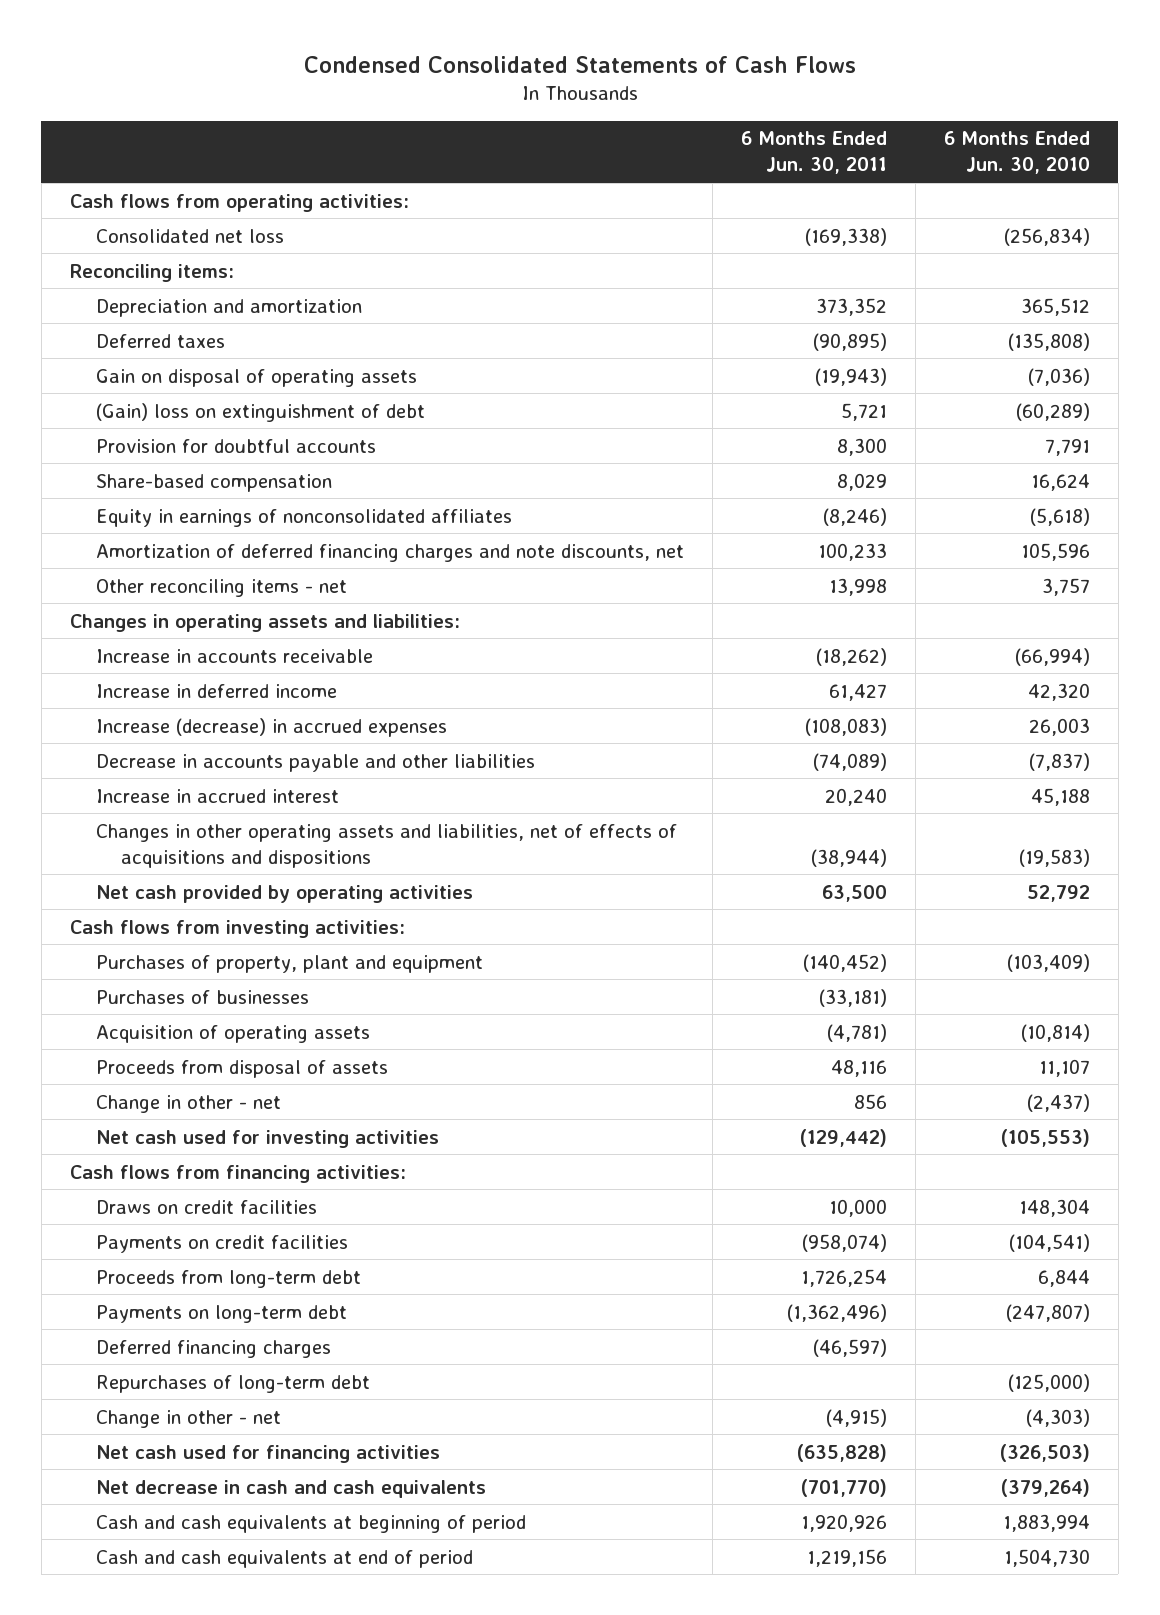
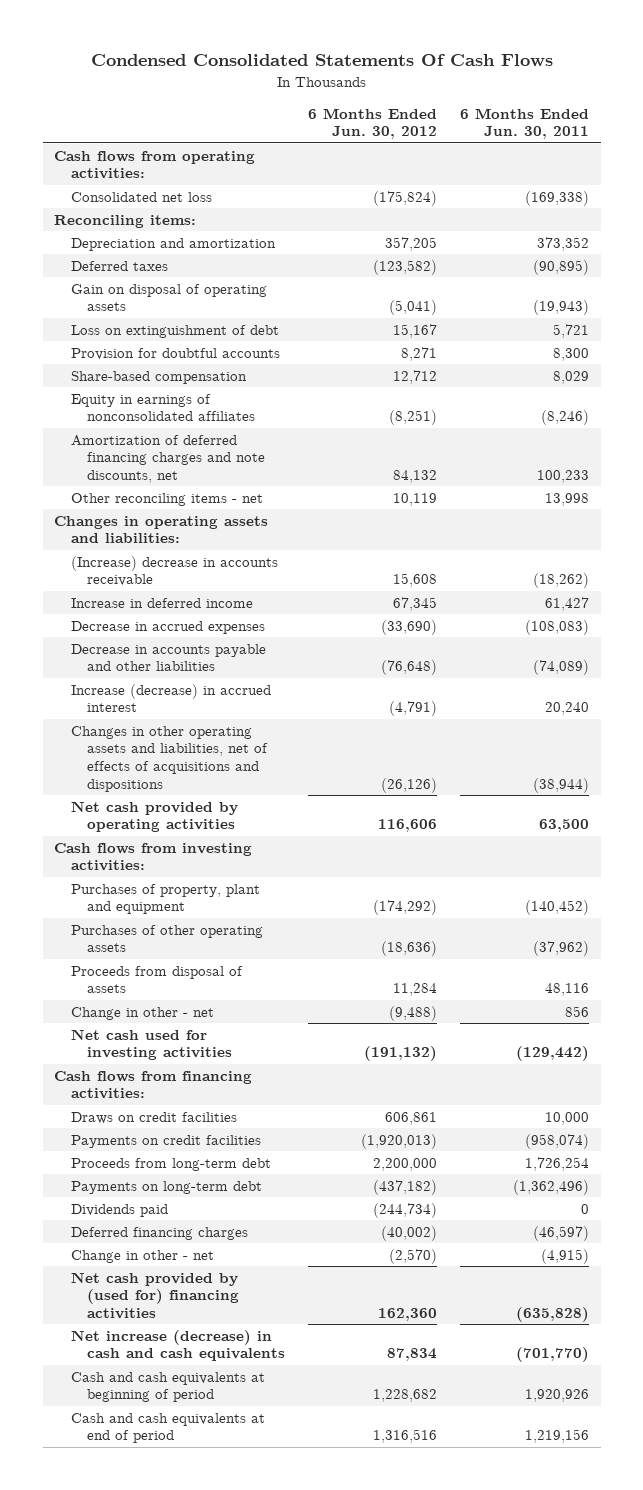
- Condensed Consolidated Statements of Cash Flows
+ Condensed Consolidated Statements Of Cash Flows
- | 6 Months Ended Jun. 30, 2011 | 6 Months Ended Jun. 30, 2010
+ | 6 Months Ended Jun. 30, 2012 | 6 Months Ended Jun. 30, 2011
- (Gain) loss on extinguishment of debt | 5,721 | (60,289)
+ Loss on extinguishment of debt | 15,167 | 5,721
- Increase in accounts receivable | (18,262) | (66,994)
+ (Increase) decrease in accounts receivable | 15,608 | (18,262)
- Increase (decrease) in accrued expenses | (108,083) | 26,003
+ Decrease in accrued expenses | (33,690) | (108,083)
- Increase in accrued interest | 20,240 | 45,188
+ Increase (decrease) in accrued interest | (4,791) | 20,240
- Purchases of businesses | (33,181) |
- Acquisition of operating assets | (4,781) | (10,814)
+ Purchases of other operating assets | (18,636) | (37,962)
+ Dividends paid | (244,734) | 0
- Repurchases of long-term debt | | (125,000)
- Net cash used for financing activities | (635,828) | (326,503)
- Net decrease in cash and cash equivalents | (701,770) | (379,264)
+ Net cash provided by (used for) financing activities | 162,360 | (635,828)
+ Net increase (decrease) in cash and cash equivalents | 87,834 | (701,770)

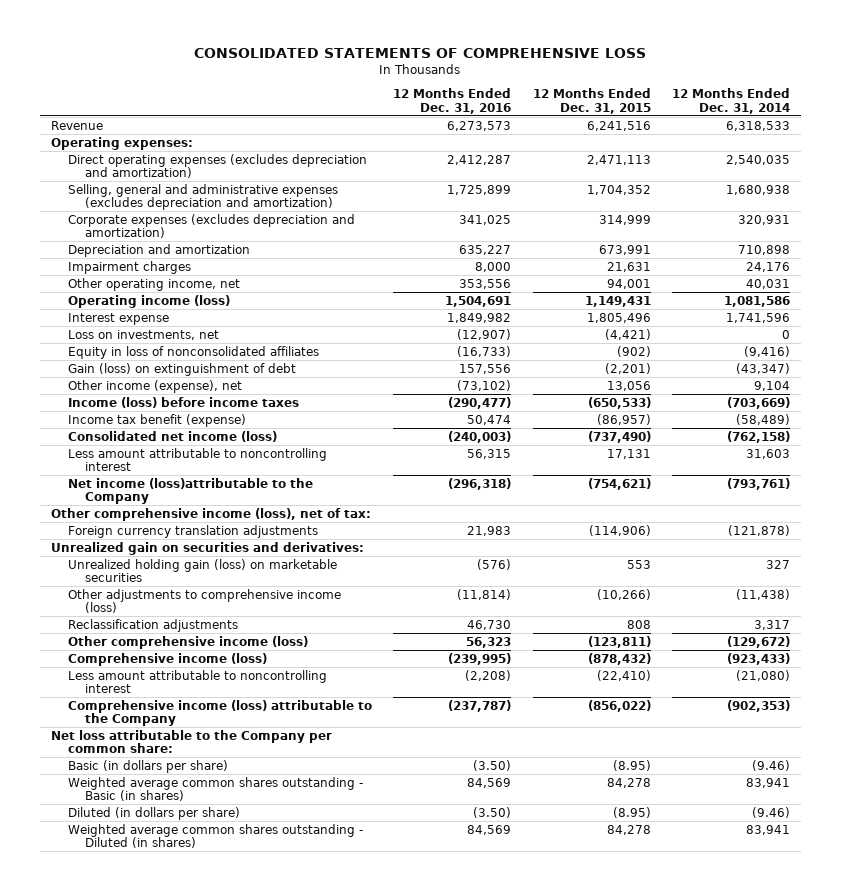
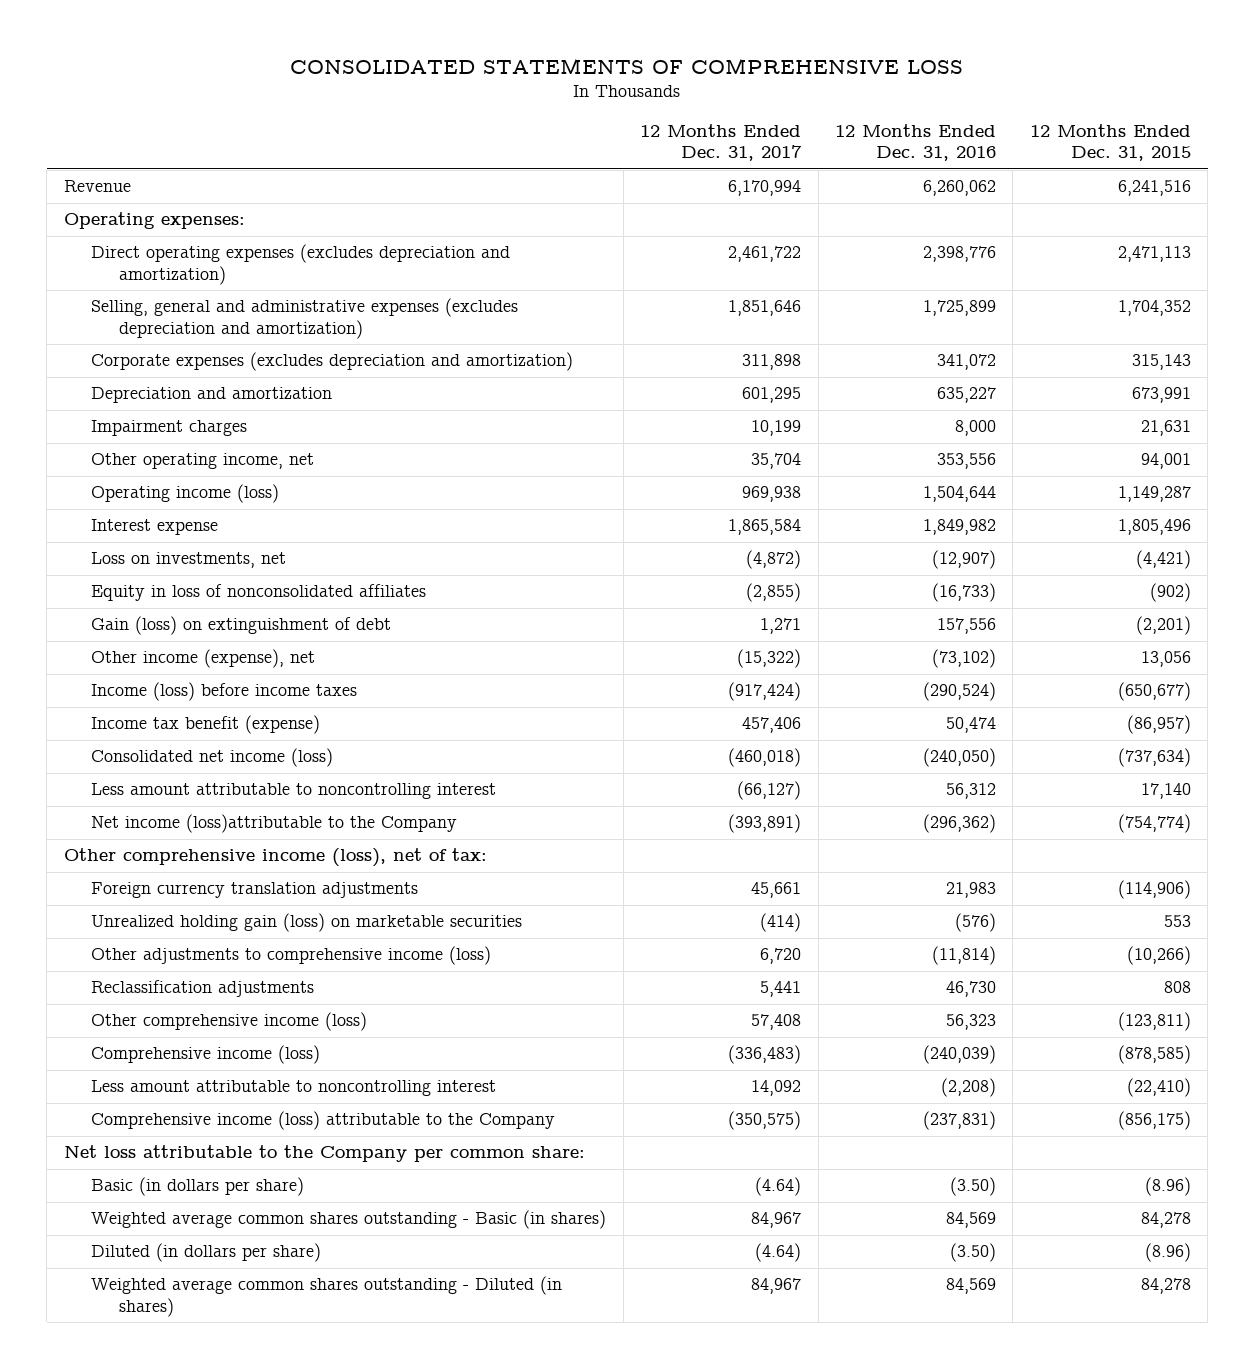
- | 12 Months Ended Dec. 31, 2016 | 12 Months Ended Dec. 31, 2015 | 12 Months Ended Dec. 31, 2014
+ | 12 Months Ended Dec. 31, 2017 | 12 Months Ended Dec. 31, 2016 | 12 Months Ended Dec. 31, 2015
- Revenue | 6,273,573 | 6,241,516 | 6,318,533
+ Revenue | 6,170,994 | 6,260,062 | 6,241,516
- Direct operating expenses (excludes depreciation and amortization) | 2,412,287 | 2,471,113 | 2,540,035
+ Direct operating expenses (excludes depreciation and amortization) | 2,461,722 | 2,398,776 | 2,471,113
- Corporate expenses (excludes depreciation and amortization) | 341,025 | 314,999 | 320,931
+ Corporate expenses (excludes depreciation and amortization) | 311,898 | 341,072 | 315,143
- Operating income (loss) | 1,504,691 | 1,149,431 | 1,081,586
+ Operating income (loss) | 969,938 | 1,504,644 | 1,149,287
- Income (loss) before income taxes | (290,477) | (650,533) | (703,669)
+ Income (loss) before income taxes | (917,424) | (290,524) | (650,677)
- Consolidated net income (loss) | (240,003) | (737,490) | (762,158)
- Less amount attributable to noncontrolling interest | 56,315 | 17,131 | 31,603
- Net income (loss)attributable to the Company | (296,318) | (754,621) | (793,761)
+ Consolidated net income (loss) | (460,018) | (240,050) | (737,634)
+ Less amount attributable to noncontrolling interest | (66,127) | 56,312 | 17,140
+ Net income (loss)attributable to the Company | (393,891) | (296,362) | (754,774)
- Unrealized gain on securities and derivatives:
- Comprehensive income (loss) | (239,995) | (878,432) | (923,433)
+ Comprehensive income (loss) | (336,483) | (240,039) | (878,585)
- Comprehensive income (loss) attributable to the Company | (237,787) | (856,022) | (902,353)
+ Comprehensive income (loss) attributable to the Company | (350,575) | (237,831) | (856,175)
- Basic (in dollars per share) | (3.50) | (8.95) | (9.46)
+ Basic (in dollars per share) | (4.64) | (3.50) | (8.96)
- Diluted (in dollars per share) | (3.50) | (8.95) | (9.46)
+ Diluted (in dollars per share) | (4.64) | (3.50) | (8.96)

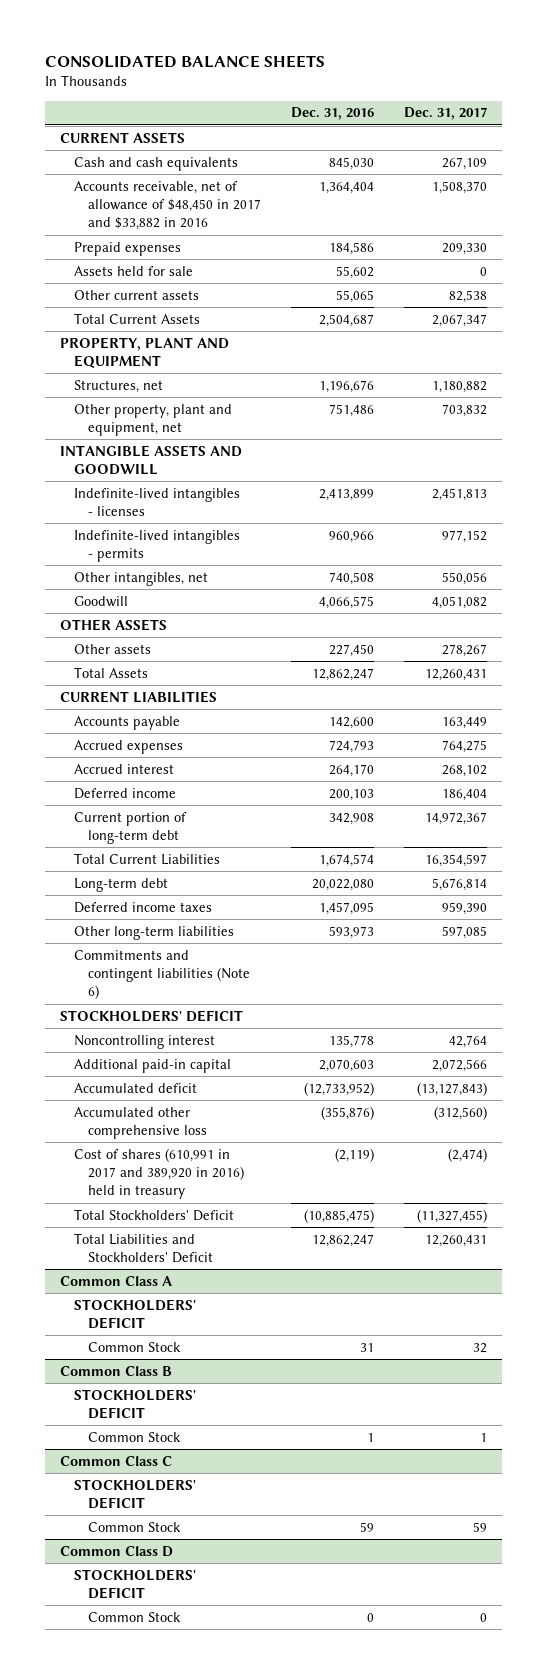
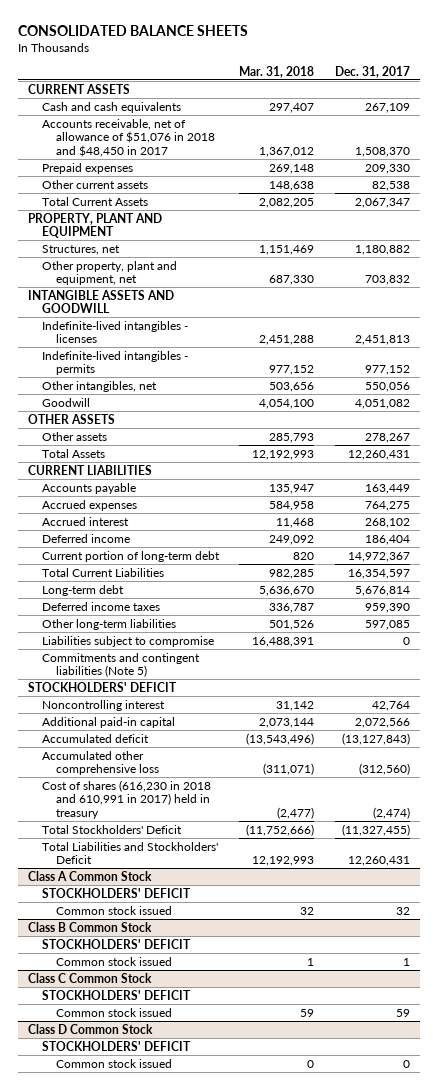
- | Dec. 31, 2016 | Dec. 31, 2017
+ | Mar. 31, 2018 | Dec. 31, 2017
- Accounts receivable, net of allowance of $48,450 in 2017 and $33,882 in 2016 | 1,364,404 | 1,508,370
+ Accounts receivable, net of allowance of $51,076 in 2018 and $48,450 in 2017 | 1,367,012 | 1,508,370
- Assets held for sale | 55,602 | 0
- Commitments and contingent liabilities (Note 6)
+ Liabilities subject to compromise | 16,488,391 | 0
+ Commitments and contingent liabilities (Note 5)
- Cost of shares (610,991 in 2017 and 389,920 in 2016) held in treasury | (2,119) | (2,474)
+ Cost of shares (616,230 in 2018 and 610,991 in 2017) held in treasury | (2,477) | (2,474)
- Common Class A
+ Class A Common Stock
- Common Stock | 31 | 32
- Common Class B
+ Common stock issued | 32 | 32
+ Class B Common Stock
- Common Stock | 1 | 1
- Common Class C
+ Common stock issued | 1 | 1
+ Class C Common Stock
- Common Stock | 59 | 59
- Common Class D
+ Common stock issued | 59 | 59
+ Class D Common Stock
- Common Stock | 0 | 0
+ Common stock issued | 0 | 0

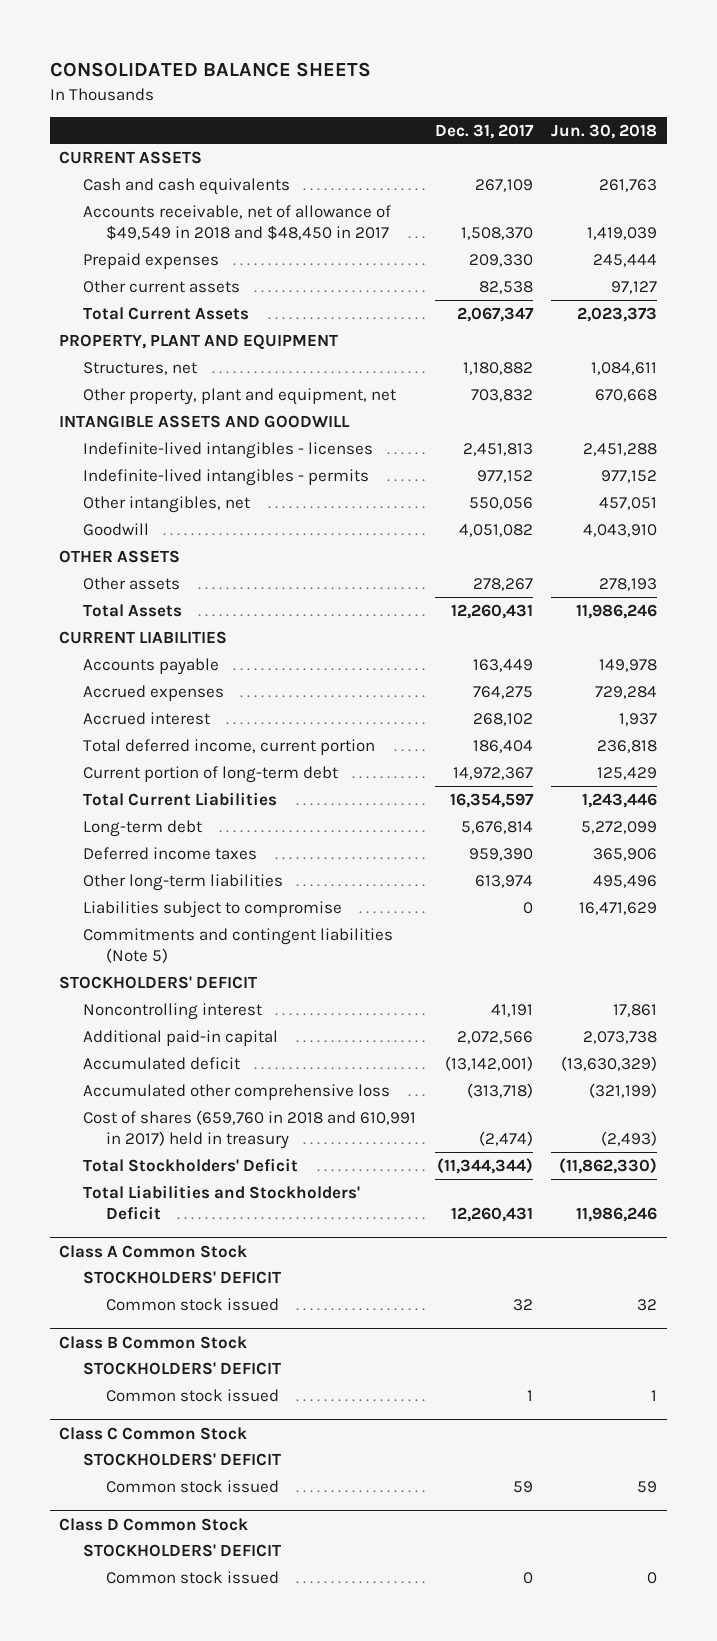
- | Mar. 31, 2018 | Dec. 31, 2017
+ | Dec. 31, 2017 | Jun. 30, 2018
- Accounts receivable, net of allowance of $51,076 in 2018 and $48,450 in 2017 | 1,367,012 | 1,508,370
+ Accounts receivable, net of allowance of $49,549 in 2018 and $48,450 in 2017 | 1,508,370 | 1,419,039
- Deferred income | 249,092 | 186,404
+ Total deferred income, current portion | 186,404 | 236,818
- Other long-term liabilities | 501,526 | 597,085
+ Other long-term liabilities | 613,974 | 495,496
- Noncontrolling interest | 31,142 | 42,764
+ Noncontrolling interest | 41,191 | 17,861
- Accumulated deficit | (13,543,496) | (13,127,843)
- Accumulated other comprehensive loss | (311,071) | (312,560)
- Cost of shares (616,230 in 2018 and 610,991 in 2017) held in treasury | (2,477) | (2,474)
- Total Stockholders' Deficit | (11,752,666) | (11,327,455)
+ Accumulated deficit | (13,142,001) | (13,630,329)
+ Accumulated other comprehensive loss | (313,718) | (321,199)
+ Cost of shares (659,760 in 2018 and 610,991 in 2017) held in treasury | (2,474) | (2,493)
+ Total Stockholders' Deficit | (11,344,344) | (11,862,330)

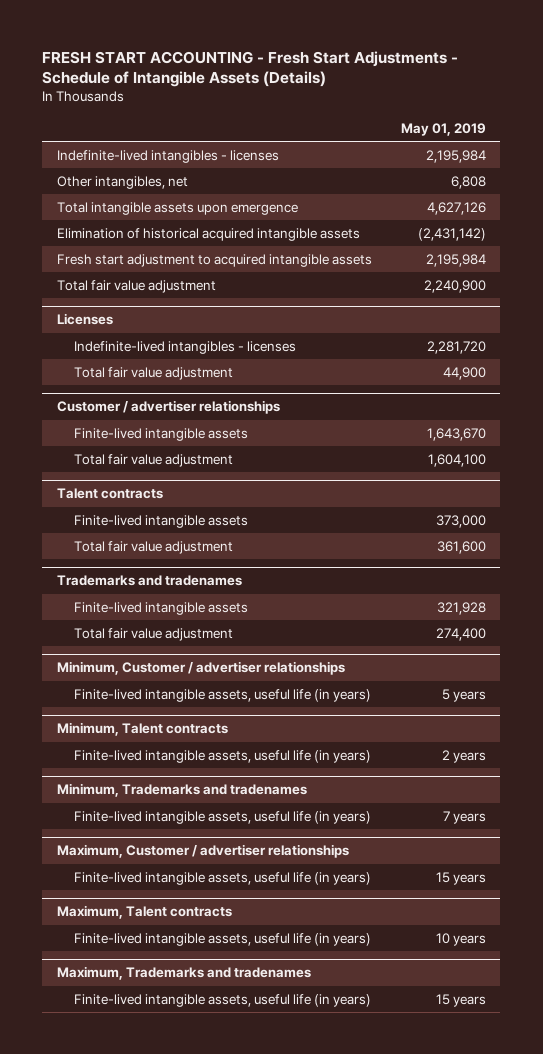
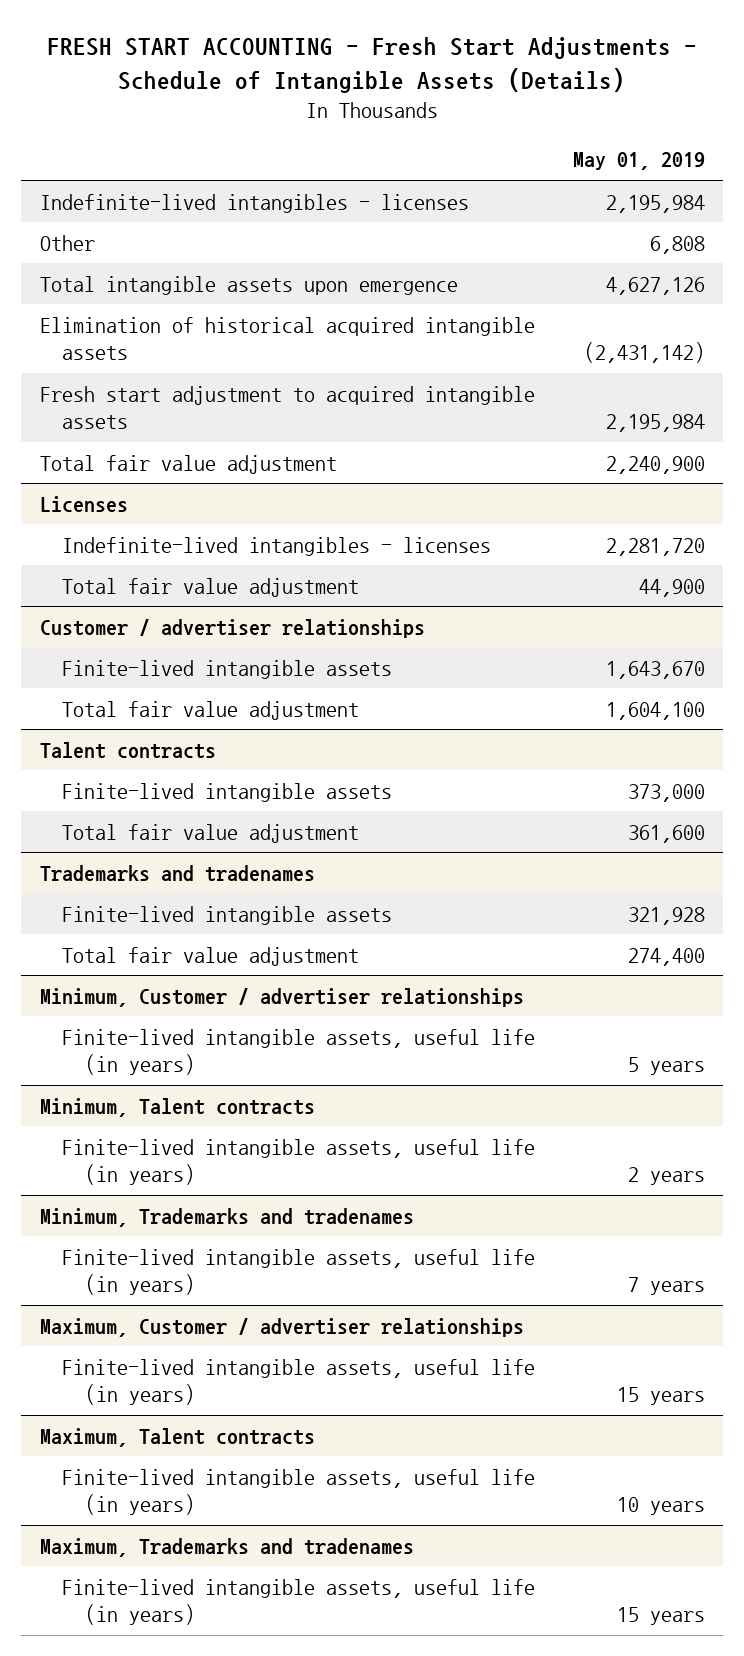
- Other intangibles, net | 6,808
+ Other | 6,808

